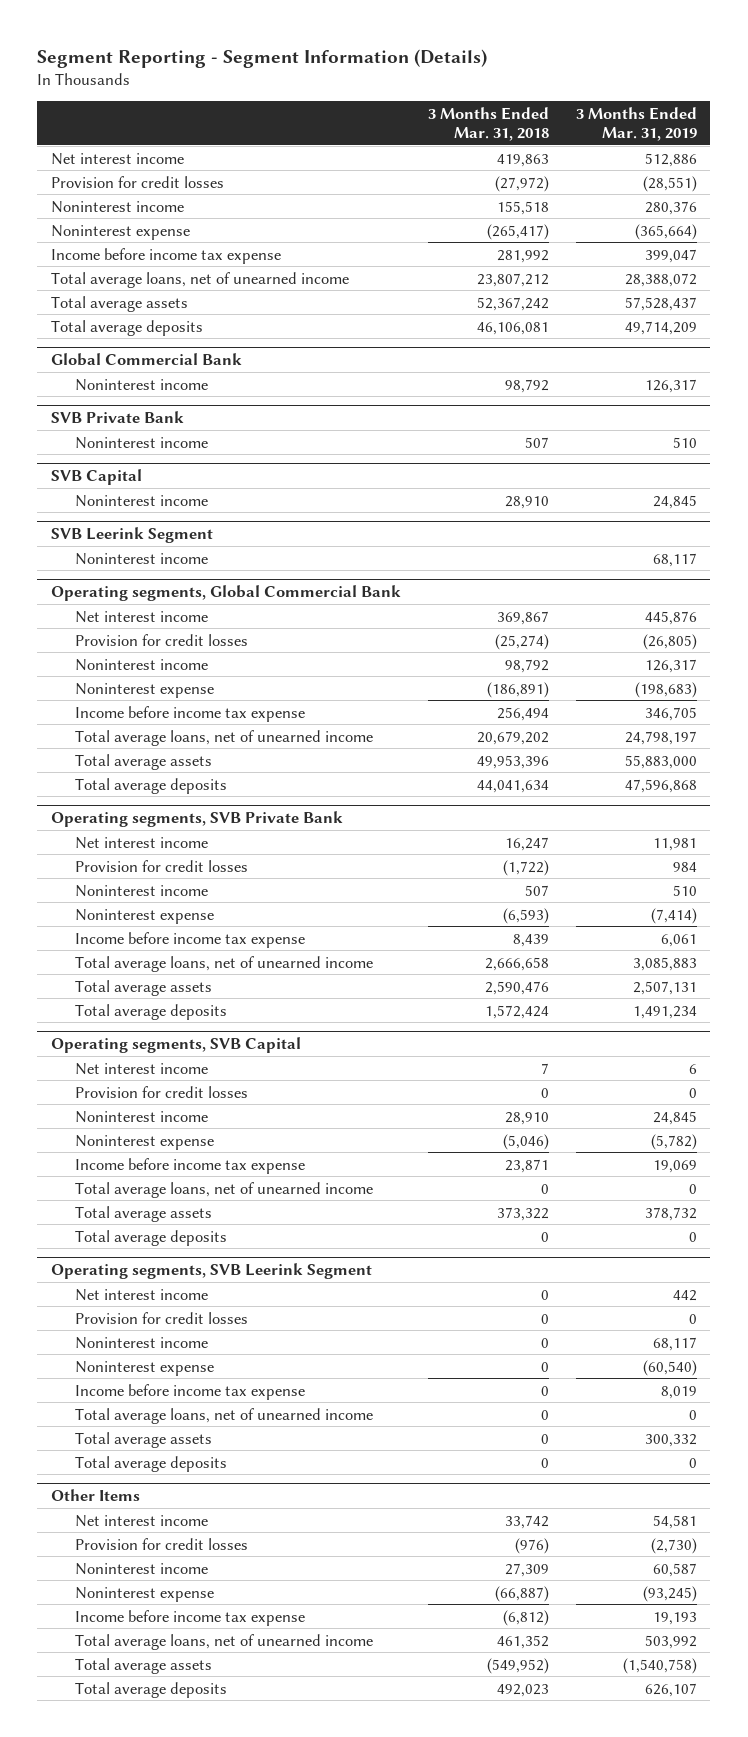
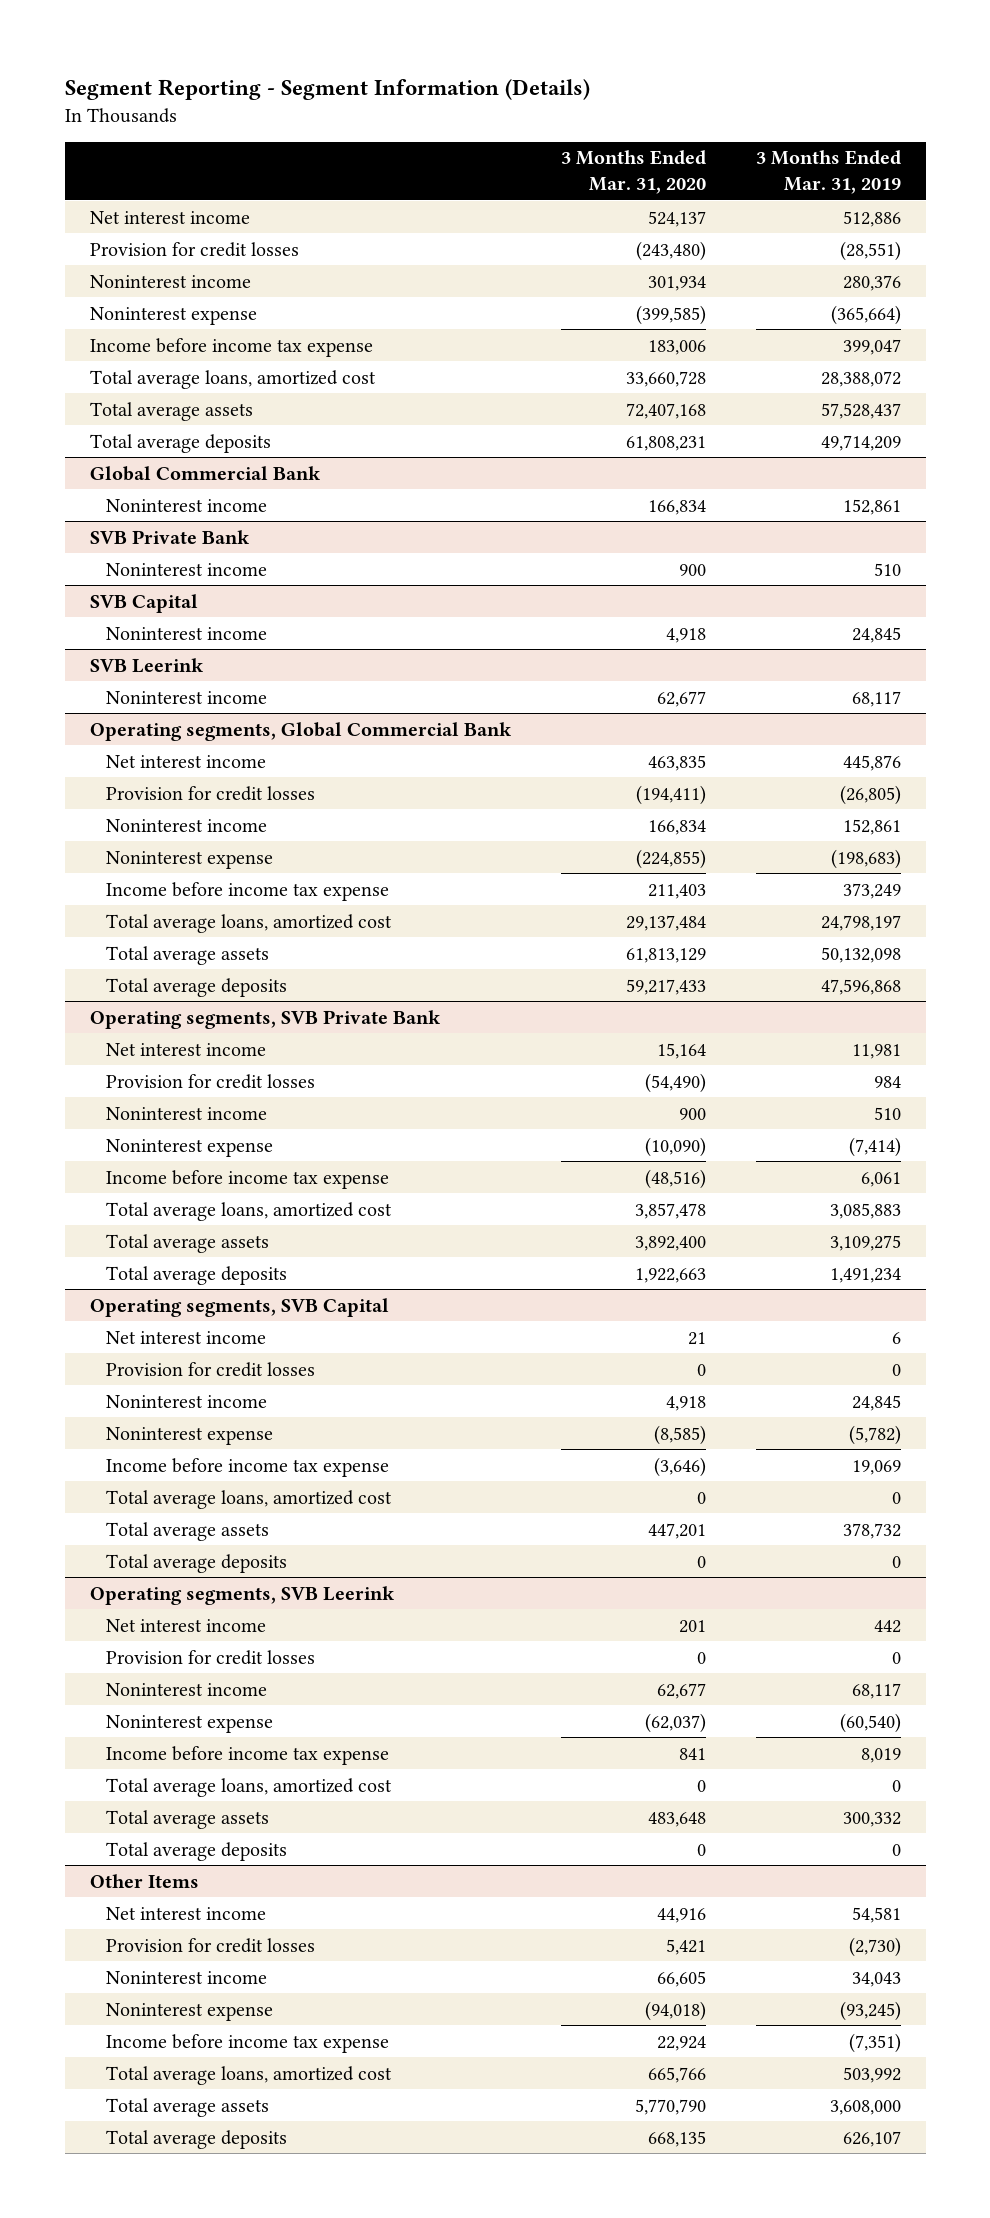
- | 3 Months Ended Mar. 31, 2018 | 3 Months Ended Mar. 31, 2019
+ | 3 Months Ended Mar. 31, 2020 | 3 Months Ended Mar. 31, 2019
- Total average loans, net of unearned income | 23,807,212 | 28,388,072
+ Total average loans, amortized cost | 33,660,728 | 28,388,072
@ Global Commercial Bank
- Noninterest income | 98,792 | 126,317
+ Noninterest income | 166,834 | 152,861
- SVB Leerink Segment
+ SVB Leerink
@ Operating segments, Global Commercial Bank
- Noninterest income | 98,792 | 126,317
+ Noninterest income | 166,834 | 152,861
- Income before income tax expense | 256,494 | 346,705
- Total average loans, net of unearned income | 20,679,202 | 24,798,197
- Total average assets | 49,953,396 | 55,883,000
+ Income before income tax expense | 211,403 | 373,249
+ Total average loans, amortized cost | 29,137,484 | 24,798,197
+ Total average assets | 61,813,129 | 50,132,098
@ Operating segments, SVB Private Bank
- Total average loans, net of unearned income | 2,666,658 | 3,085,883
- Total average assets | 2,590,476 | 2,507,131
+ Total average loans, amortized cost | 3,857,478 | 3,085,883
+ Total average assets | 3,892,400 | 3,109,275
@ Operating segments, SVB Capital
- Total average loans, net of unearned income | 0 | 0
+ Total average loans, amortized cost | 0 | 0
- Operating segments, SVB Leerink Segment
+ Operating segments, SVB Leerink
- Total average loans, net of unearned income | 0 | 0
+ Total average loans, amortized cost | 0 | 0
@ Other Items
- Noninterest income | 27,309 | 60,587
+ Noninterest income | 66,605 | 34,043
- Income before income tax expense | (6,812) | 19,193
- Total average loans, net of unearned income | 461,352 | 503,992
- Total average assets | (549,952) | (1,540,758)
+ Income before income tax expense | 22,924 | (7,351)
+ Total average loans, amortized cost | 665,766 | 503,992
+ Total average assets | 5,770,790 | 3,608,000

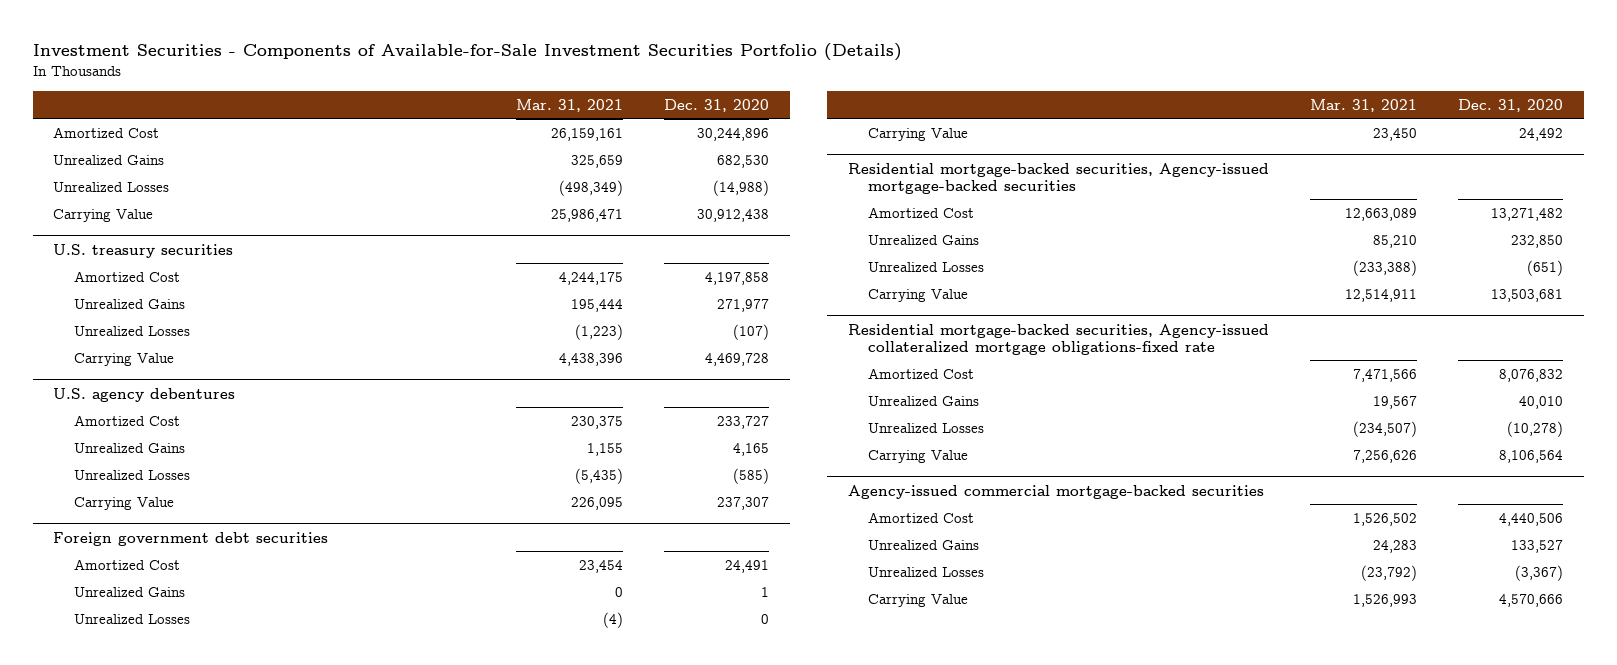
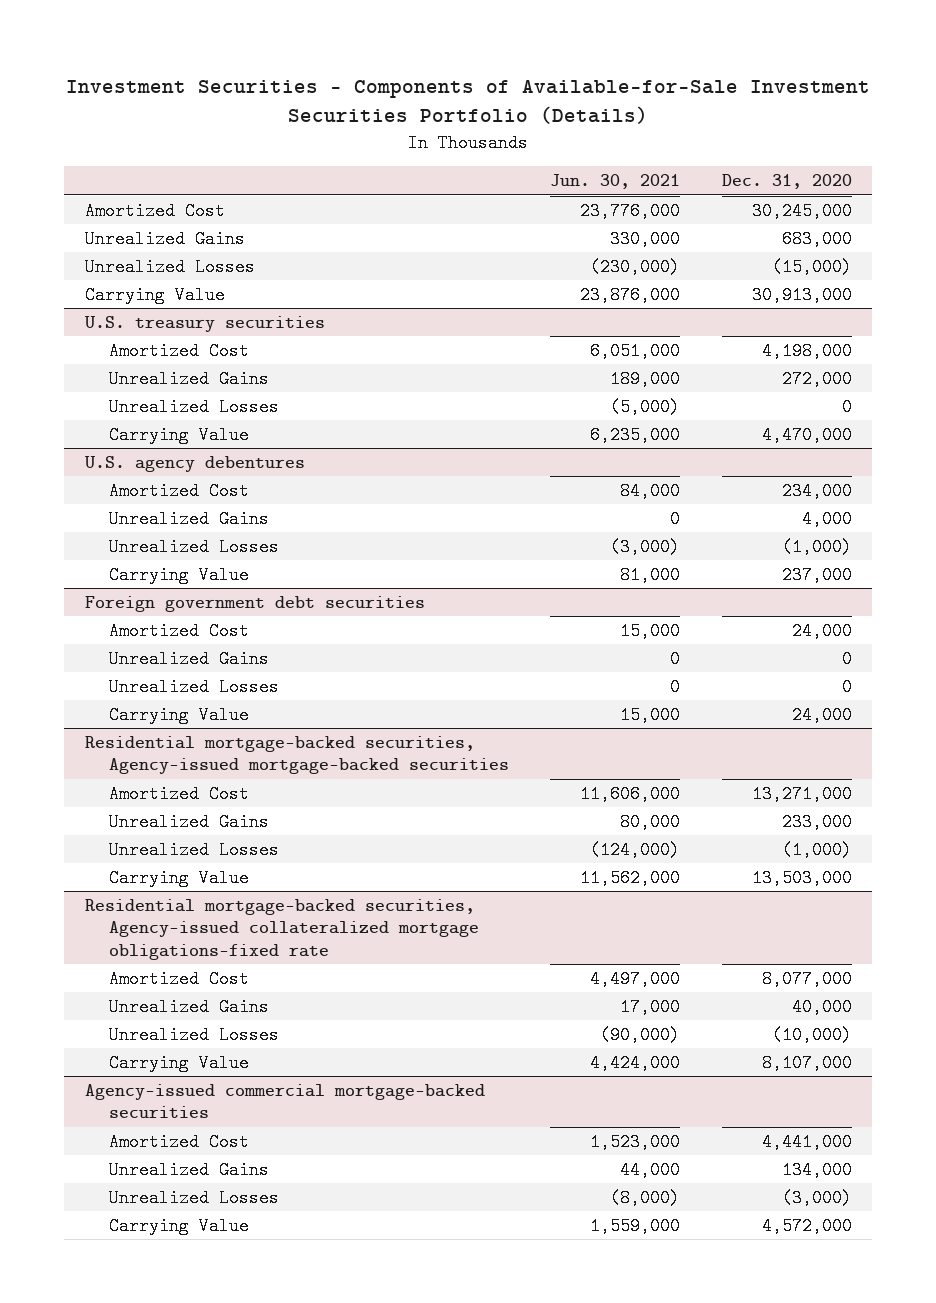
- | Mar. 31, 2021 | Dec. 31, 2020
+ | Jun. 30, 2021 | Dec. 31, 2020
- Amortized Cost | 26,159,161 | 30,244,896
- Unrealized Gains | 325,659 | 682,530
- Unrealized Losses | (498,349) | (14,988)
- Carrying Value | 25,986,471 | 30,912,438
+ Amortized Cost | 23,776,000 | 30,245,000
+ Unrealized Gains | 330,000 | 683,000
+ Unrealized Losses | (230,000) | (15,000)
+ Carrying Value | 23,876,000 | 30,913,000
@ U.S. treasury securities
- Amortized Cost | 4,244,175 | 4,197,858
- Unrealized Gains | 195,444 | 271,977
- Unrealized Losses | (1,223) | (107)
- Carrying Value | 4,438,396 | 4,469,728
+ Amortized Cost | 6,051,000 | 4,198,000
+ Unrealized Gains | 189,000 | 272,000
+ Unrealized Losses | (5,000) | 0
+ Carrying Value | 6,235,000 | 4,470,000
@ U.S. agency debentures
- Amortized Cost | 230,375 | 233,727
- Unrealized Gains | 1,155 | 4,165
- Unrealized Losses | (5,435) | (585)
- Carrying Value | 226,095 | 237,307
+ Amortized Cost | 84,000 | 234,000
+ Unrealized Gains | 0 | 4,000
+ Unrealized Losses | (3,000) | (1,000)
+ Carrying Value | 81,000 | 237,000
@ Foreign government debt securities
- Amortized Cost | 23,454 | 24,491
- Unrealized Gains | 0 | 1
+ Amortized Cost | 15,000 | 24,000
+ Unrealized Gains | 0 | 0
- Carrying Value | 23,450 | 24,492
+ Carrying Value | 15,000 | 24,000
@ Residential mortgage-backed securities, Agency-issued mortgage-backed securities
- Amortized Cost | 12,663,089 | 13,271,482
- Unrealized Gains | 85,210 | 232,850
- Unrealized Losses | (233,388) | (651)
- Carrying Value | 12,514,911 | 13,503,681
+ Amortized Cost | 11,606,000 | 13,271,000
+ Unrealized Gains | 80,000 | 233,000
+ Unrealized Losses | (124,000) | (1,000)
+ Carrying Value | 11,562,000 | 13,503,000
@ Residential mortgage-backed securities, Agency-issued collateralized mortgage obligations-fixed rate
- Amortized Cost | 7,471,566 | 8,076,832
- Unrealized Gains | 19,567 | 40,010
- Unrealized Losses | (234,507) | (10,278)
- Carrying Value | 7,256,626 | 8,106,564
+ Amortized Cost | 4,497,000 | 8,077,000
+ Unrealized Gains | 17,000 | 40,000
+ Unrealized Losses | (90,000) | (10,000)
+ Carrying Value | 4,424,000 | 8,107,000
@ Agency-issued commercial mortgage-backed securities
- Amortized Cost | 1,526,502 | 4,440,506
- Unrealized Gains | 24,283 | 133,527
- Unrealized Losses | (23,792) | (3,367)
- Carrying Value | 1,526,993 | 4,570,666
+ Amortized Cost | 1,523,000 | 4,441,000
+ Unrealized Gains | 44,000 | 134,000
+ Unrealized Losses | (8,000) | (3,000)
+ Carrying Value | 1,559,000 | 4,572,000

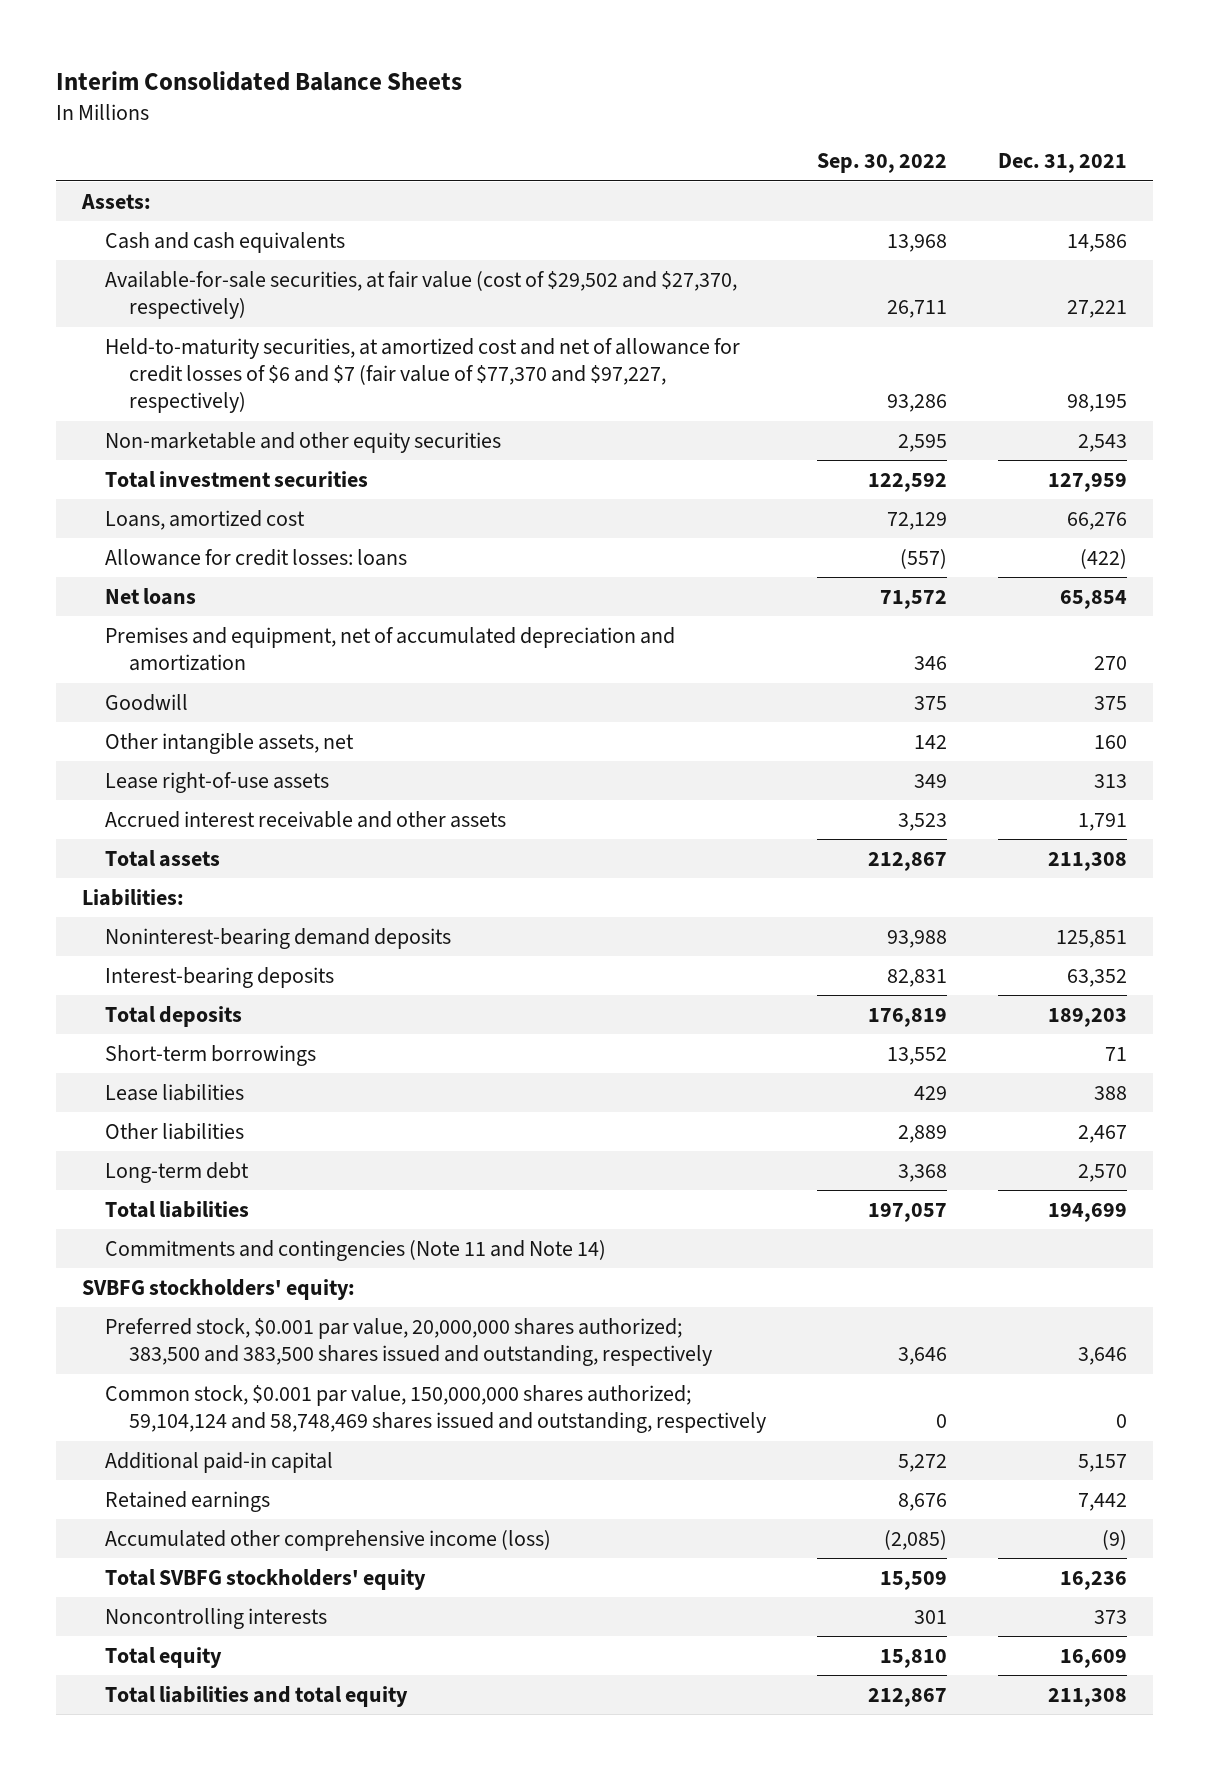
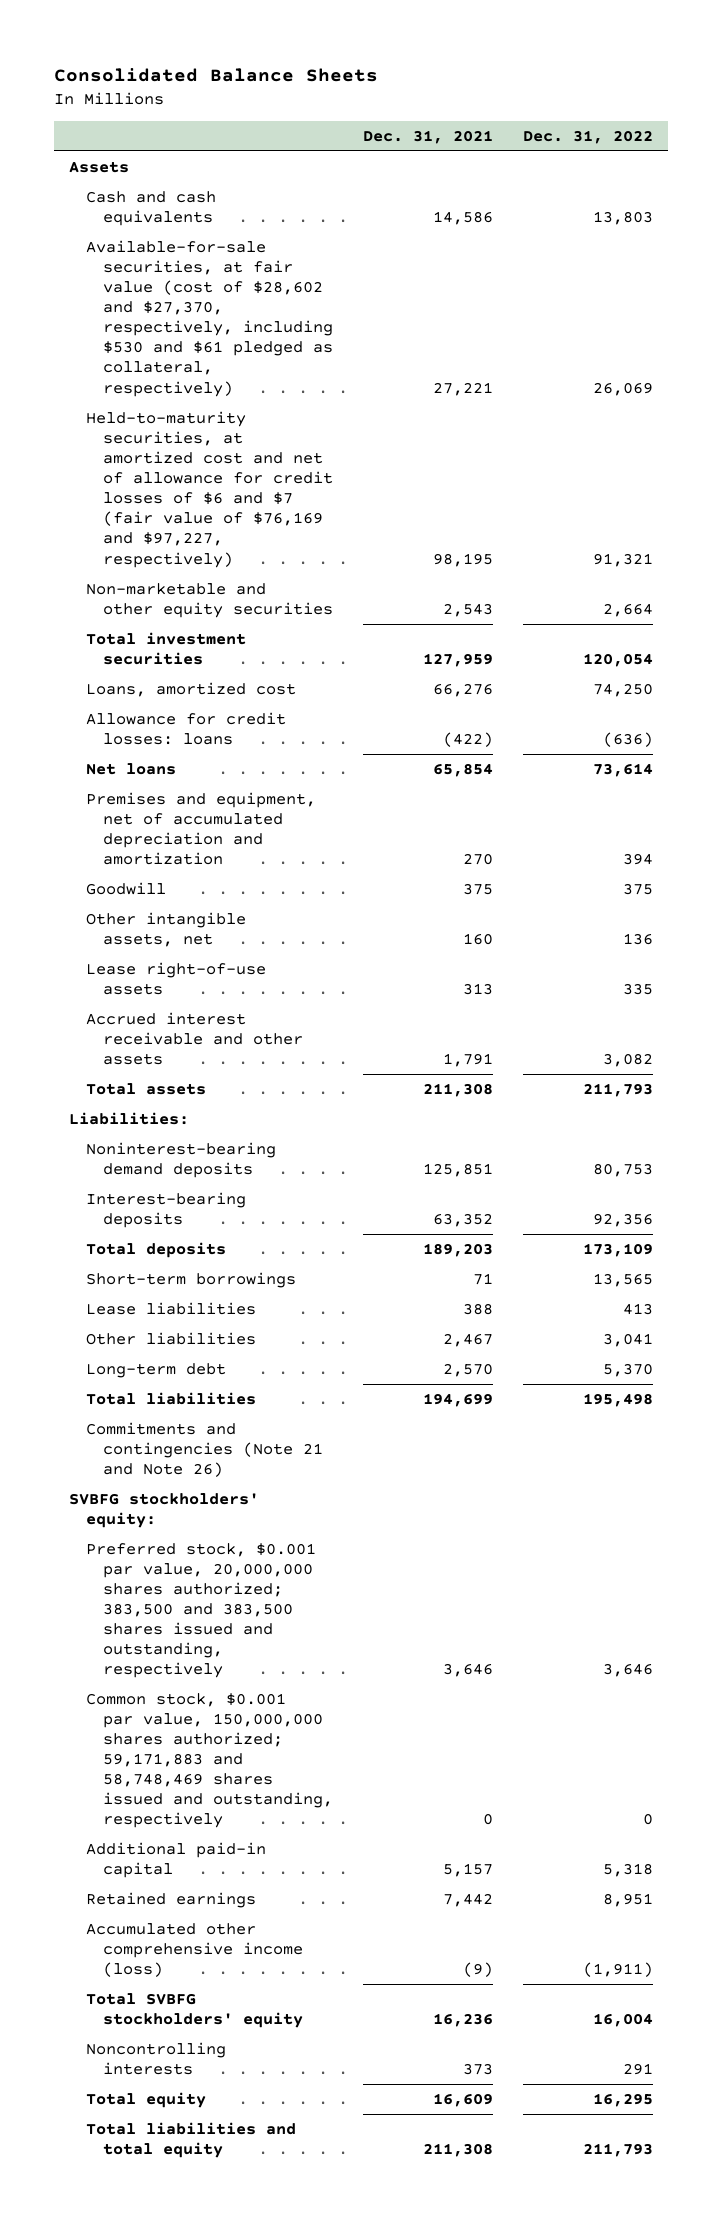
- Interim Consolidated Balance Sheets
+ Consolidated Balance Sheets
- | Sep. 30, 2022 | Dec. 31, 2021
+ | Dec. 31, 2021 | Dec. 31, 2022
- Assets:
+ Assets
- Available-for-sale securities, at fair value (cost of $29,502 and $27,370, respectively) | 26,711 | 27,221
- Held-to-maturity securities, at amortized cost and net of allowance for credit losses of $6 and $7 (fair value of $77,370 and $97,227, respectively) | 93,286 | 98,195
+ Available-for-sale securities, at fair value (cost of $28,602 and $27,370, respectively, including $530 and $61 pledged as collateral, respectively) | 27,221 | 26,069
+ Held-to-maturity securities, at amortized cost and net of allowance for credit losses of $6 and $7 (fair value of $76,169 and $97,227, respectively) | 98,195 | 91,321
- Commitments and contingencies (Note 11 and Note 14)
+ Commitments and contingencies (Note 21 and Note 26)
- Common stock, $0.001 par value, 150,000,000 shares authorized; 59,104,124 and 58,748,469 shares issued and outstanding, respectively | 0 | 0
+ Common stock, $0.001 par value, 150,000,000 shares authorized; 59,171,883 and 58,748,469 shares issued and outstanding, respectively | 0 | 0

